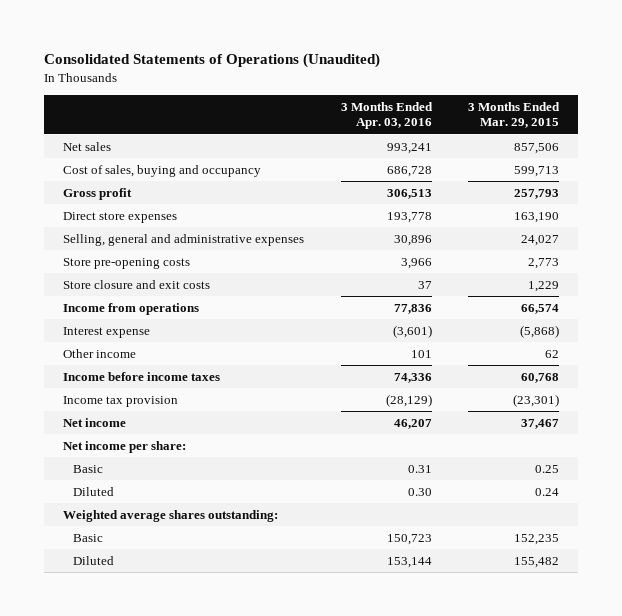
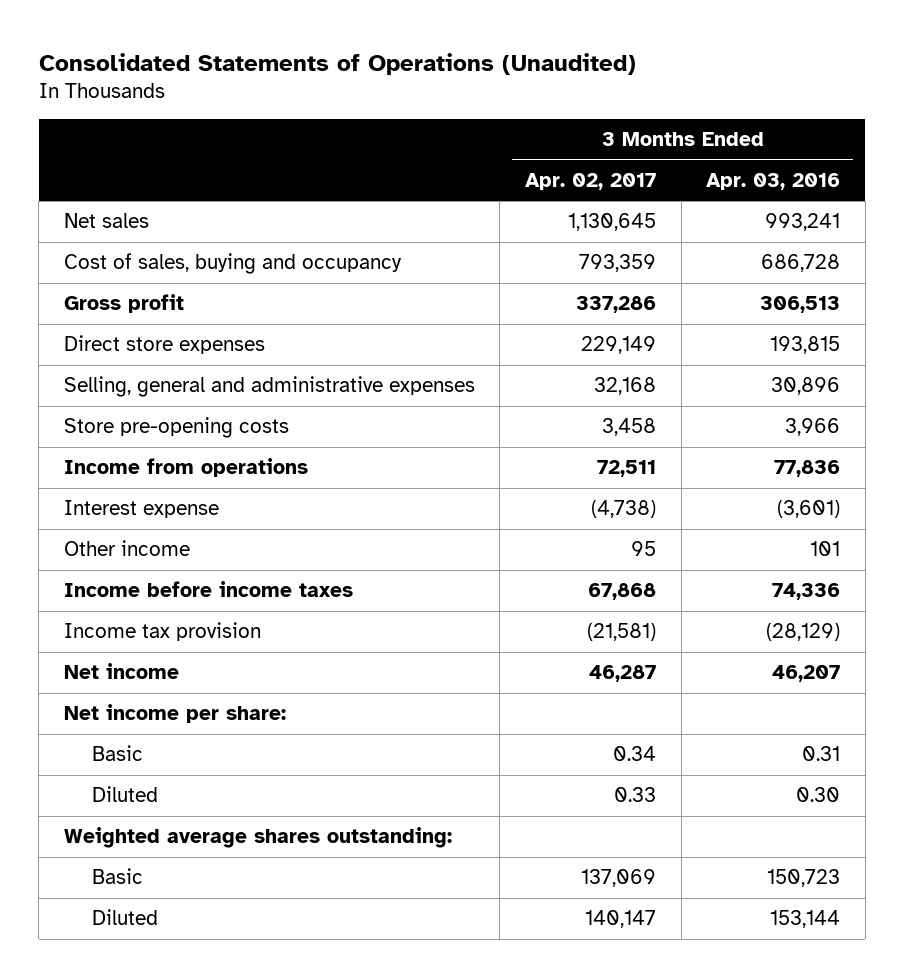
- | 3 Months Ended Apr. 03, 2016 | 3 Months Ended Mar. 29, 2015
+ | 3 Months Ended Apr. 02, 2017 | 3 Months Ended Apr. 03, 2016
- Direct store expenses | 193,778 | 163,190
+ Direct store expenses | 229,149 | 193,815
- Store closure and exit costs | 37 | 1,229

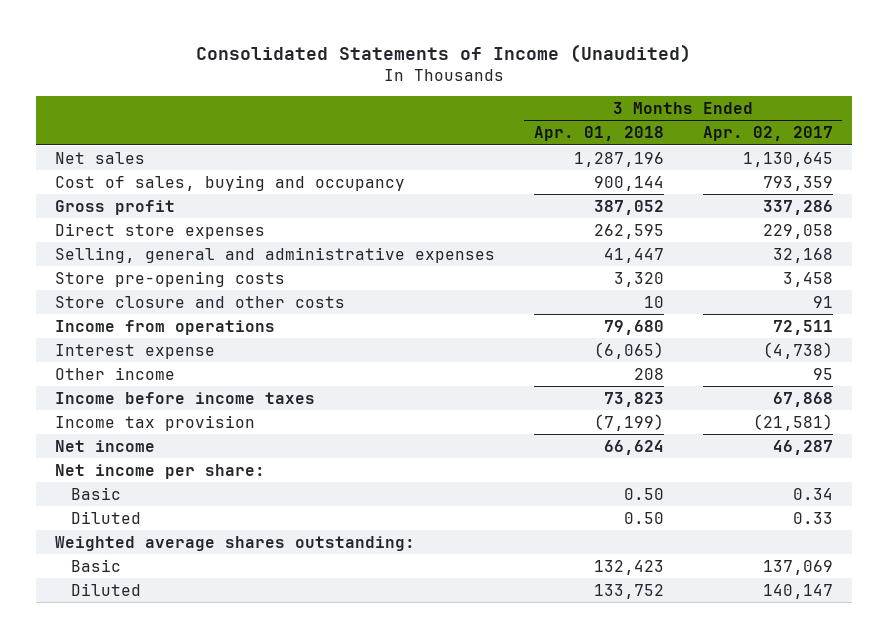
- Consolidated Statements of Operations (Unaudited)
+ Consolidated Statements of Income (Unaudited)
- | 3 Months Ended Apr. 02, 2017 | 3 Months Ended Apr. 03, 2016
+ | 3 Months Ended Apr. 01, 2018 | 3 Months Ended Apr. 02, 2017
- Direct store expenses | 229,149 | 193,815
+ Direct store expenses | 262,595 | 229,058
+ Store closure and other costs | 10 | 91

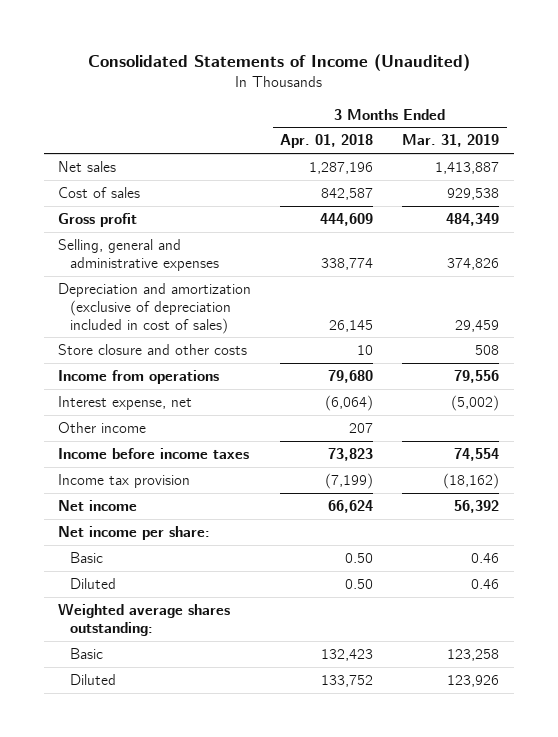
- | 3 Months Ended Apr. 01, 2018 | 3 Months Ended Apr. 02, 2017
+ | 3 Months Ended Apr. 01, 2018 | 3 Months Ended Mar. 31, 2019
- Cost of sales, buying and occupancy | 900,144 | 793,359
- Gross profit | 387,052 | 337,286
- Direct store expenses | 262,595 | 229,058
- Selling, general and administrative expenses | 41,447 | 32,168
- Store pre-opening costs | 3,320 | 3,458
+ Cost of sales | 842,587 | 929,538
+ Gross profit | 444,609 | 484,349
+ Selling, general and administrative expenses | 338,774 | 374,826
+ Depreciation and amortization (exclusive of depreciation included in cost of sales) | 26,145 | 29,459
- Interest expense | (6,065) | (4,738)
- Other income | 208 | 95
+ Interest expense, net | (6,064) | (5,002)
+ Other income | 207 |

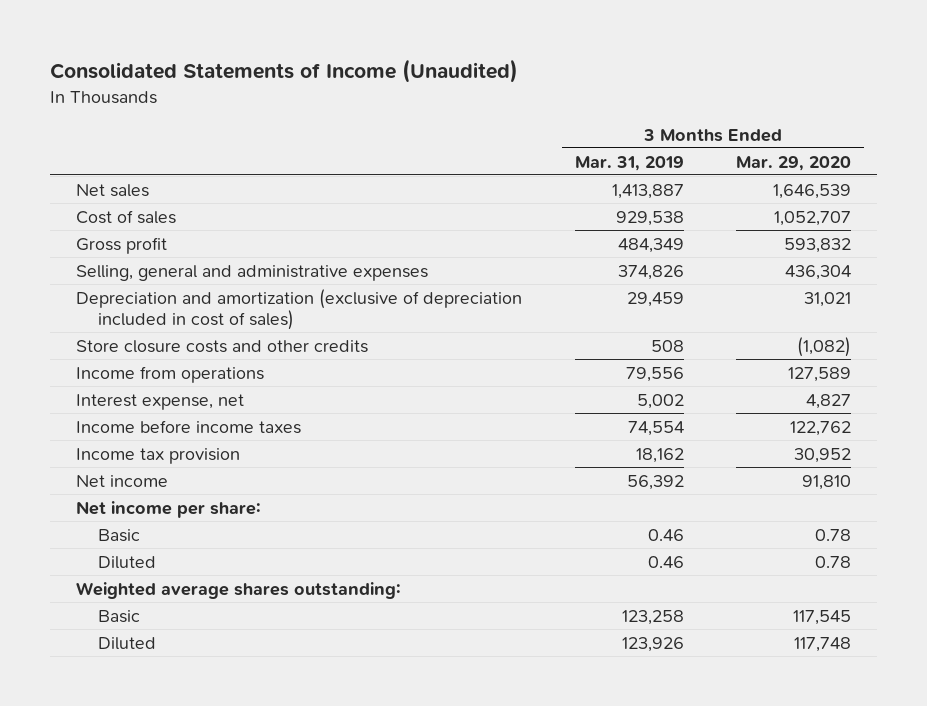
- | 3 Months Ended Apr. 01, 2018 | 3 Months Ended Mar. 31, 2019
+ | 3 Months Ended Mar. 31, 2019 | 3 Months Ended Mar. 29, 2020
- Store closure and other costs | 10 | 508
+ Store closure costs and other credits | 508 | (1,082)
- Interest expense, net | (6,064) | (5,002)
- Other income | 207 |
+ Interest expense, net | 5,002 | 4,827
- Income tax provision | (7,199) | (18,162)
+ Income tax provision | 18,162 | 30,952

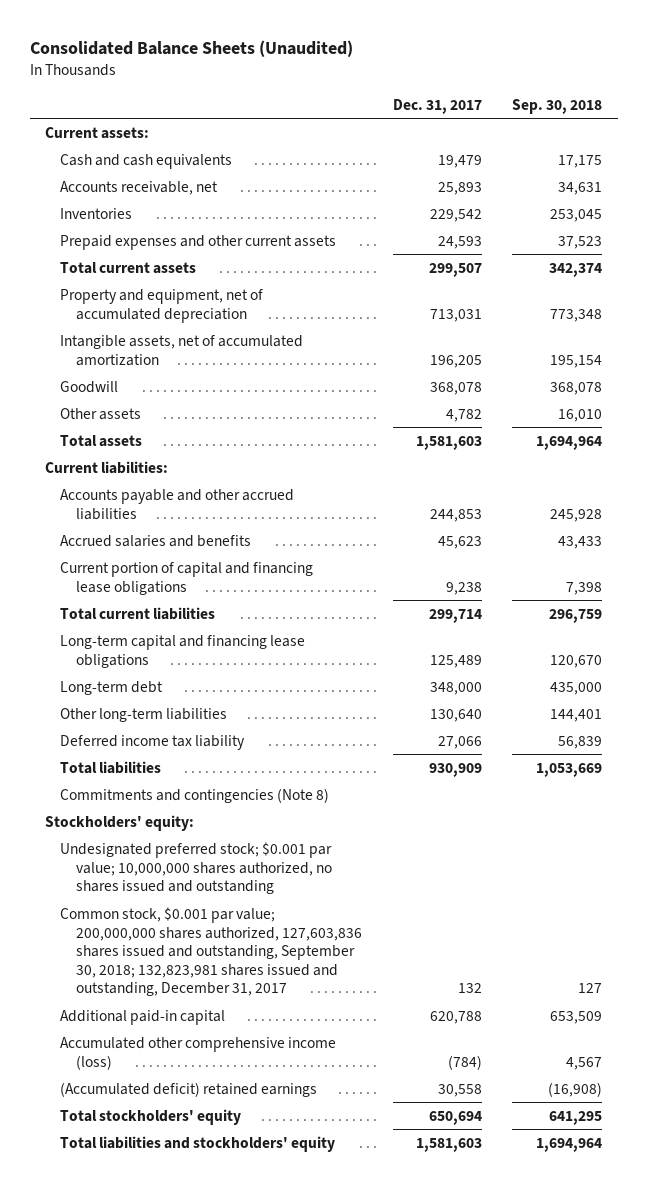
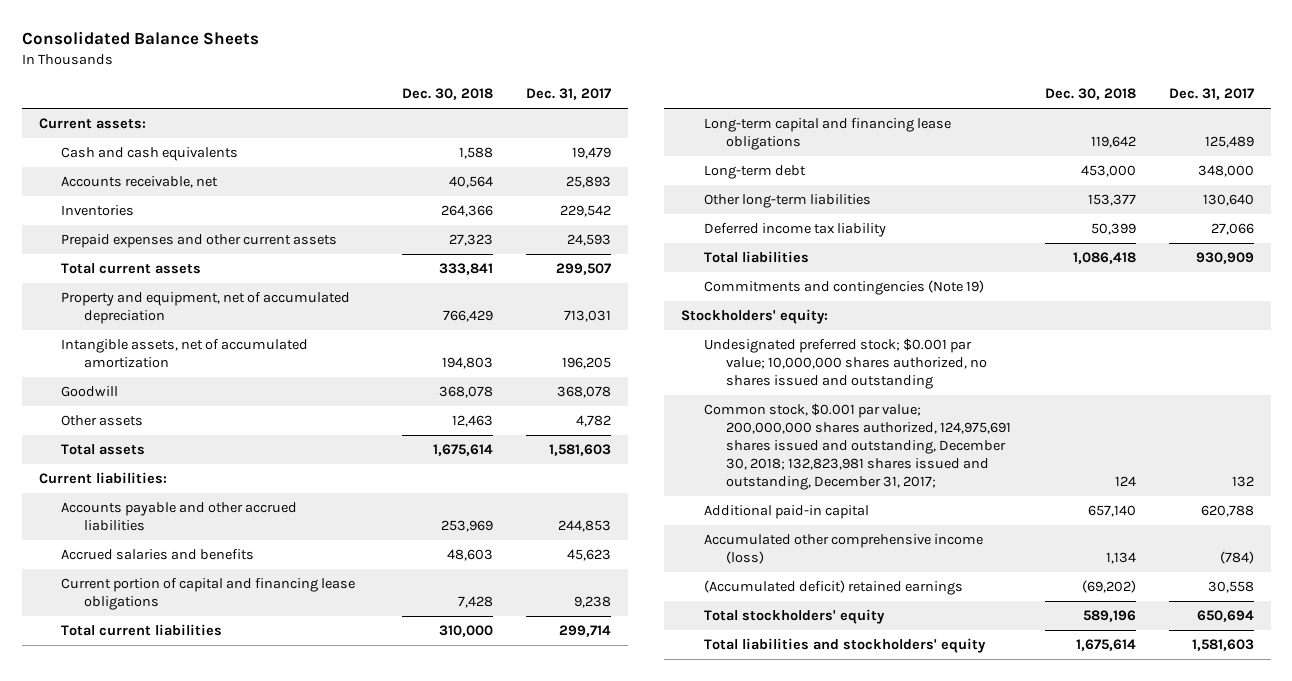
- Consolidated Balance Sheets (Unaudited)
+ Consolidated Balance Sheets
- | Dec. 31, 2017 | Sep. 30, 2018
+ | Dec. 30, 2018 | Dec. 31, 2017
- Commitments and contingencies (Note 8)
+ Commitments and contingencies (Note 19)
- Common stock, $0.001 par value; 200,000,000 shares authorized, 127,603,836 shares issued and outstanding, September 30, 2018; 132,823,981 shares issued and outstanding, December 31, 2017 | 132 | 127
+ Common stock, $0.001 par value; 200,000,000 shares authorized, 124,975,691 shares issued and outstanding, December 30, 2018; 132,823,981 shares issued and outstanding, December 31, 2017; | 124 | 132

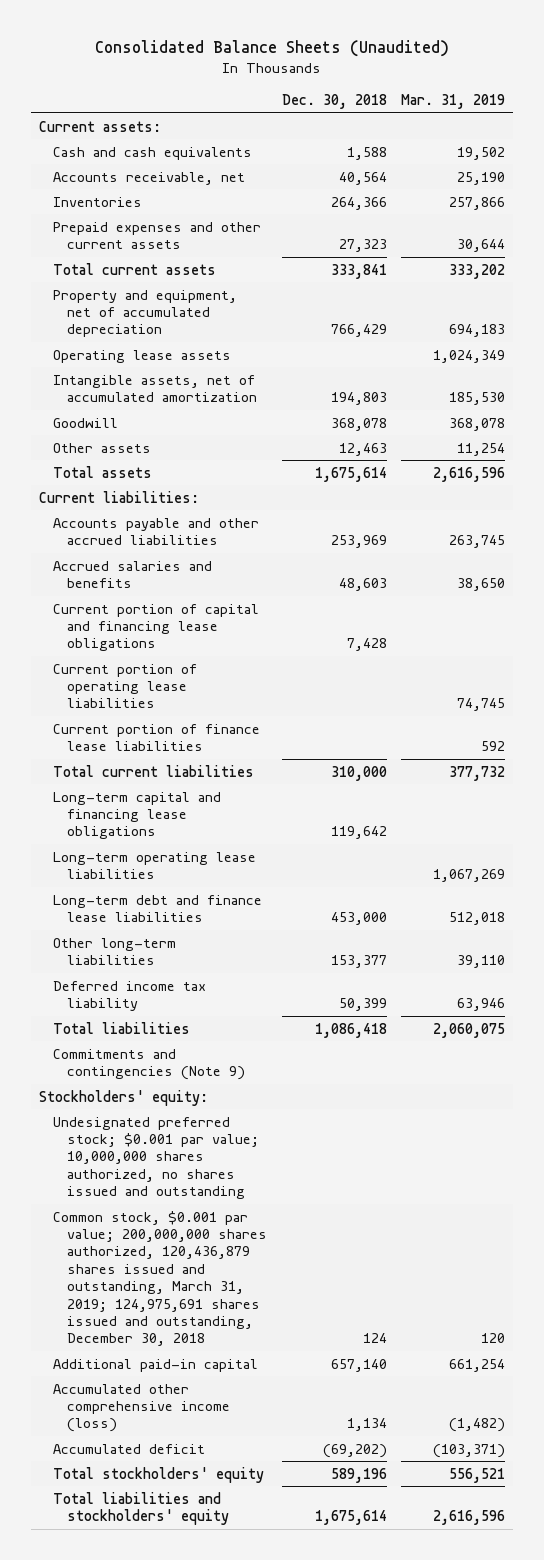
- Consolidated Balance Sheets
+ Consolidated Balance Sheets (Unaudited)
- | Dec. 30, 2018 | Dec. 31, 2017
+ | Dec. 30, 2018 | Mar. 31, 2019
+ Operating lease assets | | 1,024,349
+ Current portion of operating lease liabilities | | 74,745
+ Current portion of finance lease liabilities | | 592
- Long-term debt | 453,000 | 348,000
+ Long-term operating lease liabilities | | 1,067,269
+ Long-term debt and finance lease liabilities | 453,000 | 512,018
- Commitments and contingencies (Note 19)
+ Commitments and contingencies (Note 9)
- Common stock, $0.001 par value; 200,000,000 shares authorized, 124,975,691 shares issued and outstanding, December 30, 2018; 132,823,981 shares issued and outstanding, December 31, 2017; | 124 | 132
+ Common stock, $0.001 par value; 200,000,000 shares authorized, 120,436,879 shares issued and outstanding, March 31, 2019; 124,975,691 shares issued and outstanding, December 30, 2018 | 124 | 120
- (Accumulated deficit) retained earnings | (69,202) | 30,558
+ Accumulated deficit | (69,202) | (103,371)

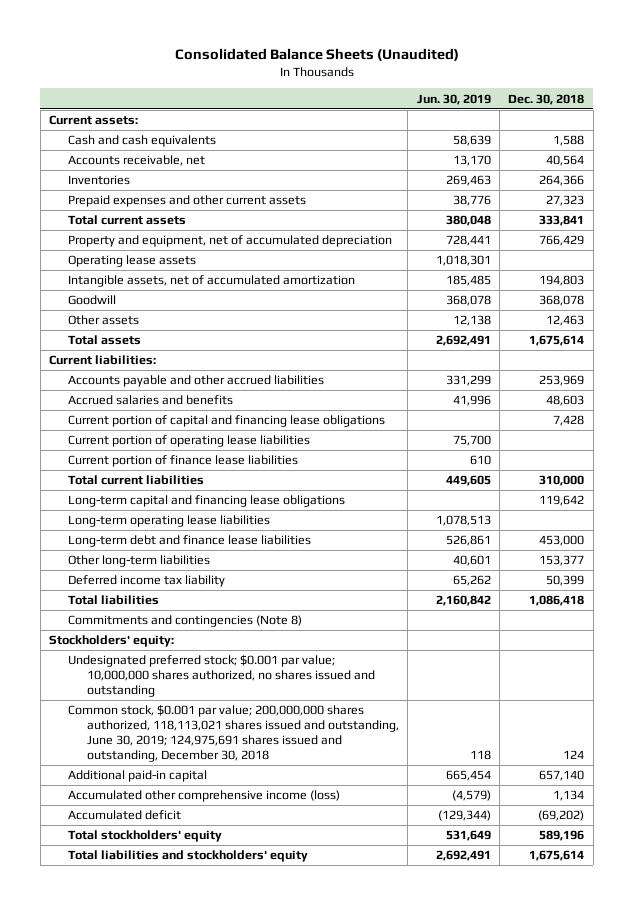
- | Dec. 30, 2018 | Mar. 31, 2019
+ | Jun. 30, 2019 | Dec. 30, 2018
- Commitments and contingencies (Note 9)
+ Commitments and contingencies (Note 8)
- Common stock, $0.001 par value; 200,000,000 shares authorized, 120,436,879 shares issued and outstanding, March 31, 2019; 124,975,691 shares issued and outstanding, December 30, 2018 | 124 | 120
+ Common stock, $0.001 par value; 200,000,000 shares authorized, 118,113,021 shares issued and outstanding, June 30, 2019; 124,975,691 shares issued and outstanding, December 30, 2018 | 118 | 124

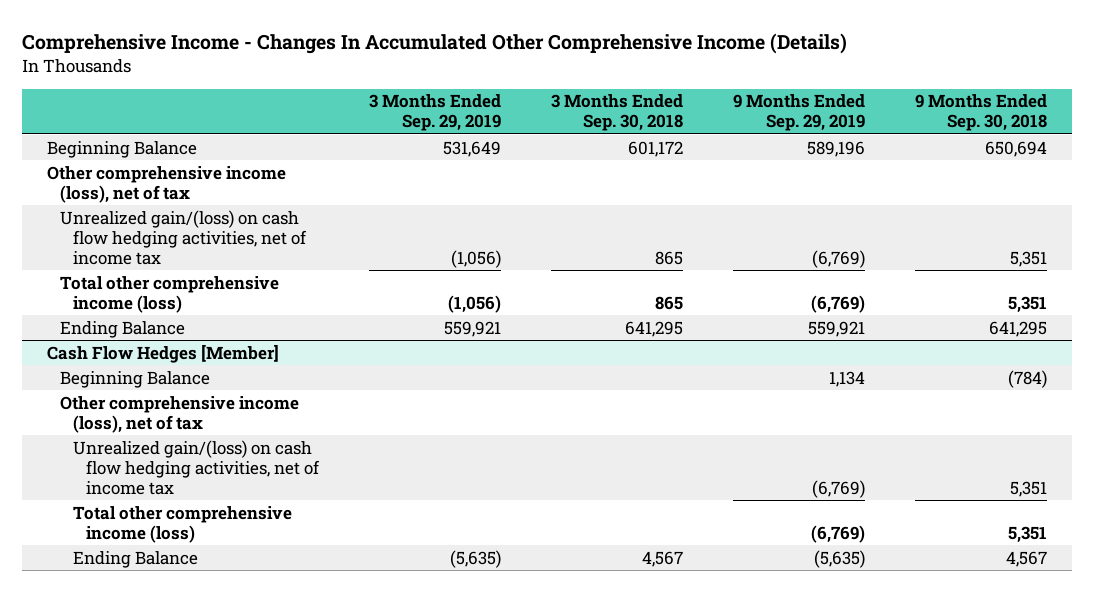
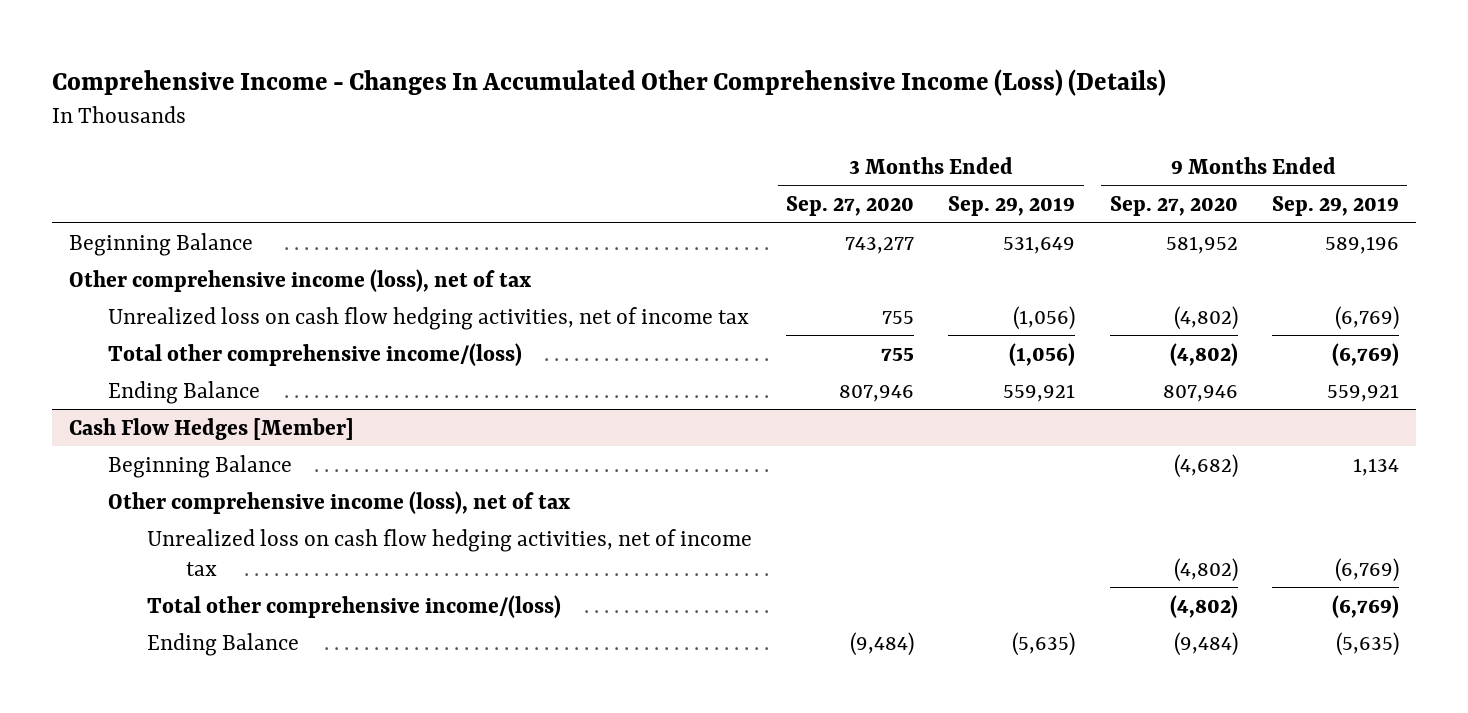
- Comprehensive Income - Changes In Accumulated Other Comprehensive Income (Details)
+ Comprehensive Income - Changes In Accumulated Other Comprehensive Income (Loss) (Details)
- | 3 Months Ended Sep. 29, 2019 | 3 Months Ended Sep. 30, 2018 | 9 Months Ended Sep. 29, 2019 | 9 Months Ended Sep. 30, 2018
+ | 3 Months Ended Sep. 27, 2020 | 3 Months Ended Sep. 29, 2019 | 9 Months Ended Sep. 27, 2020 | 9 Months Ended Sep. 29, 2019
- Unrealized gain/(loss) on cash flow hedging activities, net of income tax | (1,056) | 865 | (6,769) | 5,351
- Total other comprehensive income (loss) | (1,056) | 865 | (6,769) | 5,351
+ Unrealized loss on cash flow hedging activities, net of income tax | 755 | (1,056) | (4,802) | (6,769)
+ Total other comprehensive income/(loss) | 755 | (1,056) | (4,802) | (6,769)
@ Cash Flow Hedges [Member]
- Unrealized gain/(loss) on cash flow hedging activities, net of income tax | | | (6,769) | 5,351
- Total other comprehensive income (loss) | | | (6,769) | 5,351
+ Unrealized loss on cash flow hedging activities, net of income tax | | | (4,802) | (6,769)
+ Total other comprehensive income/(loss) | | | (4,802) | (6,769)

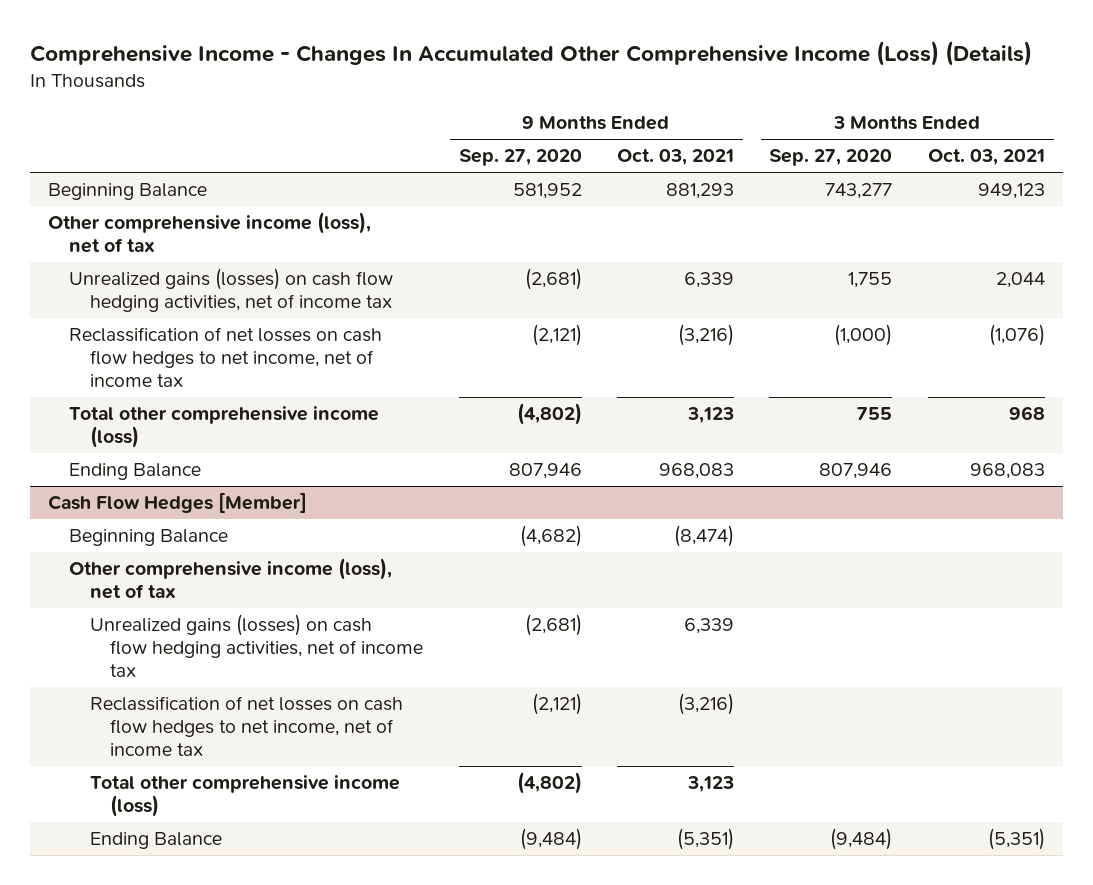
- | 3 Months Ended Sep. 27, 2020 | 3 Months Ended Sep. 29, 2019 | 9 Months Ended Sep. 27, 2020 | 9 Months Ended Sep. 29, 2019
+ | 9 Months Ended Sep. 27, 2020 | 9 Months Ended Oct. 03, 2021 | 3 Months Ended Sep. 27, 2020 | 3 Months Ended Oct. 03, 2021
- Unrealized loss on cash flow hedging activities, net of income tax | 755 | (1,056) | (4,802) | (6,769)
- Total other comprehensive income/(loss) | 755 | (1,056) | (4,802) | (6,769)
+ Unrealized gains (losses) on cash flow hedging activities, net of income tax | (2,681) | 6,339 | 1,755 | 2,044
+ Reclassification of net losses on cash flow hedges to net income, net of income tax | (2,121) | (3,216) | (1,000) | (1,076)
+ Total other comprehensive income (loss) | (4,802) | 3,123 | 755 | 968
@ Cash Flow Hedges [Member]
- Unrealized loss on cash flow hedging activities, net of income tax | | | (4,802) | (6,769)
- Total other comprehensive income/(loss) | | | (4,802) | (6,769)
+ Unrealized gains (losses) on cash flow hedging activities, net of income tax | (2,681) | 6,339 | |
+ Reclassification of net losses on cash flow hedges to net income, net of income tax | (2,121) | (3,216) | |
+ Total other comprehensive income (loss) | (4,802) | 3,123 | |

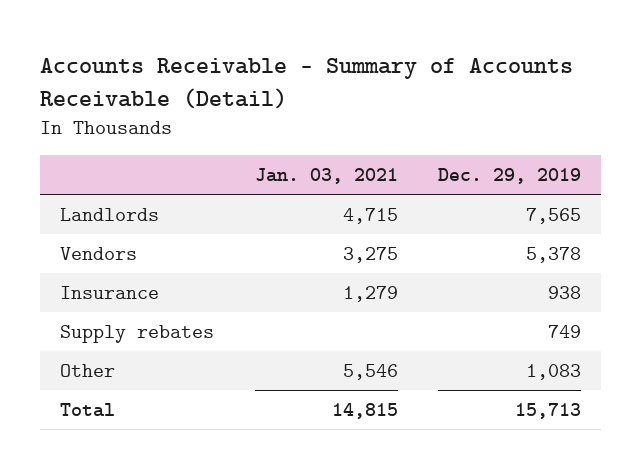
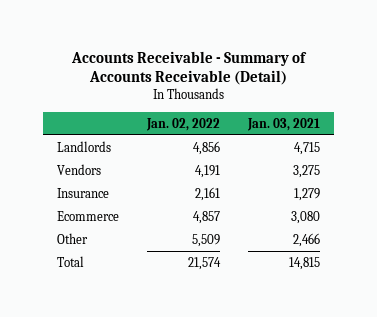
- | Jan. 03, 2021 | Dec. 29, 2019
+ | Jan. 02, 2022 | Jan. 03, 2021
- Supply rebates | | 749
- Other | 5,546 | 1,083
+ Ecommerce | 4,857 | 3,080
+ Other | 5,509 | 2,466

